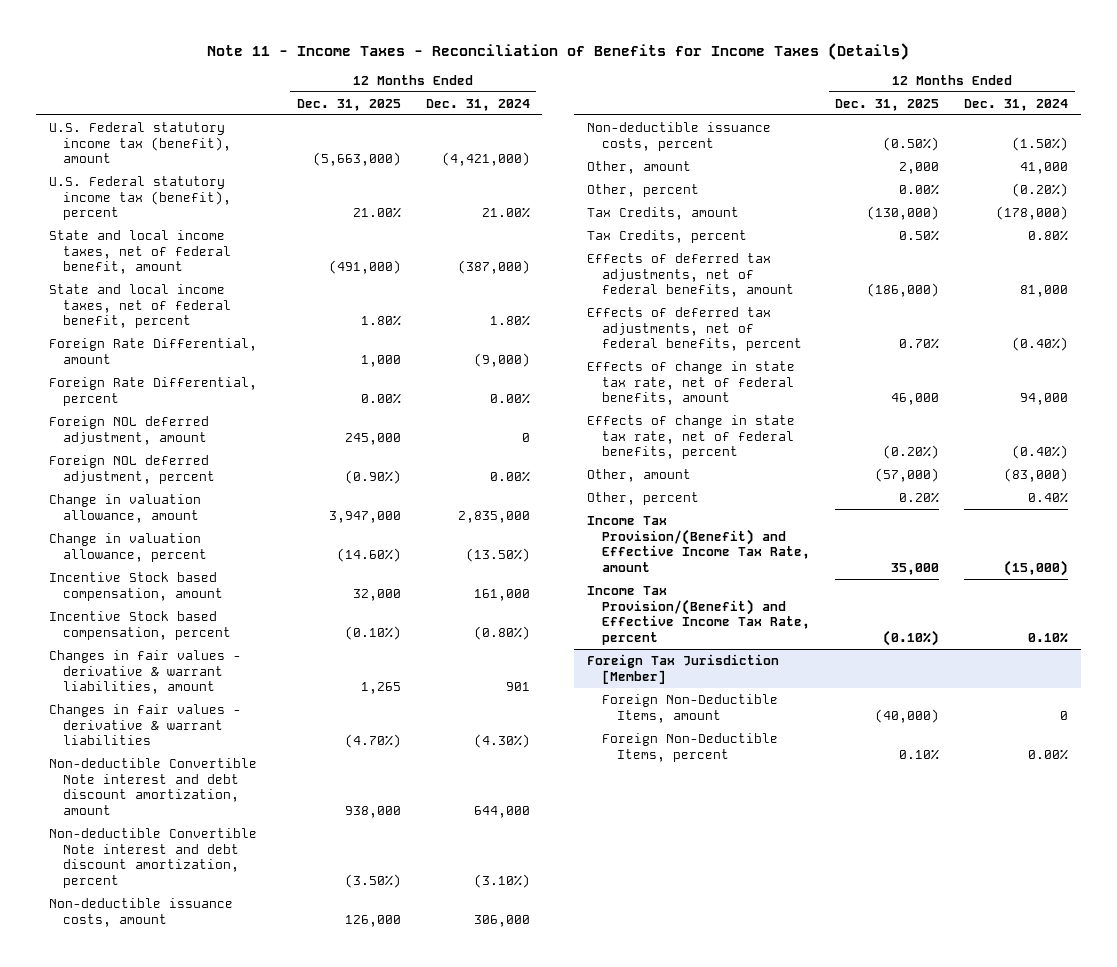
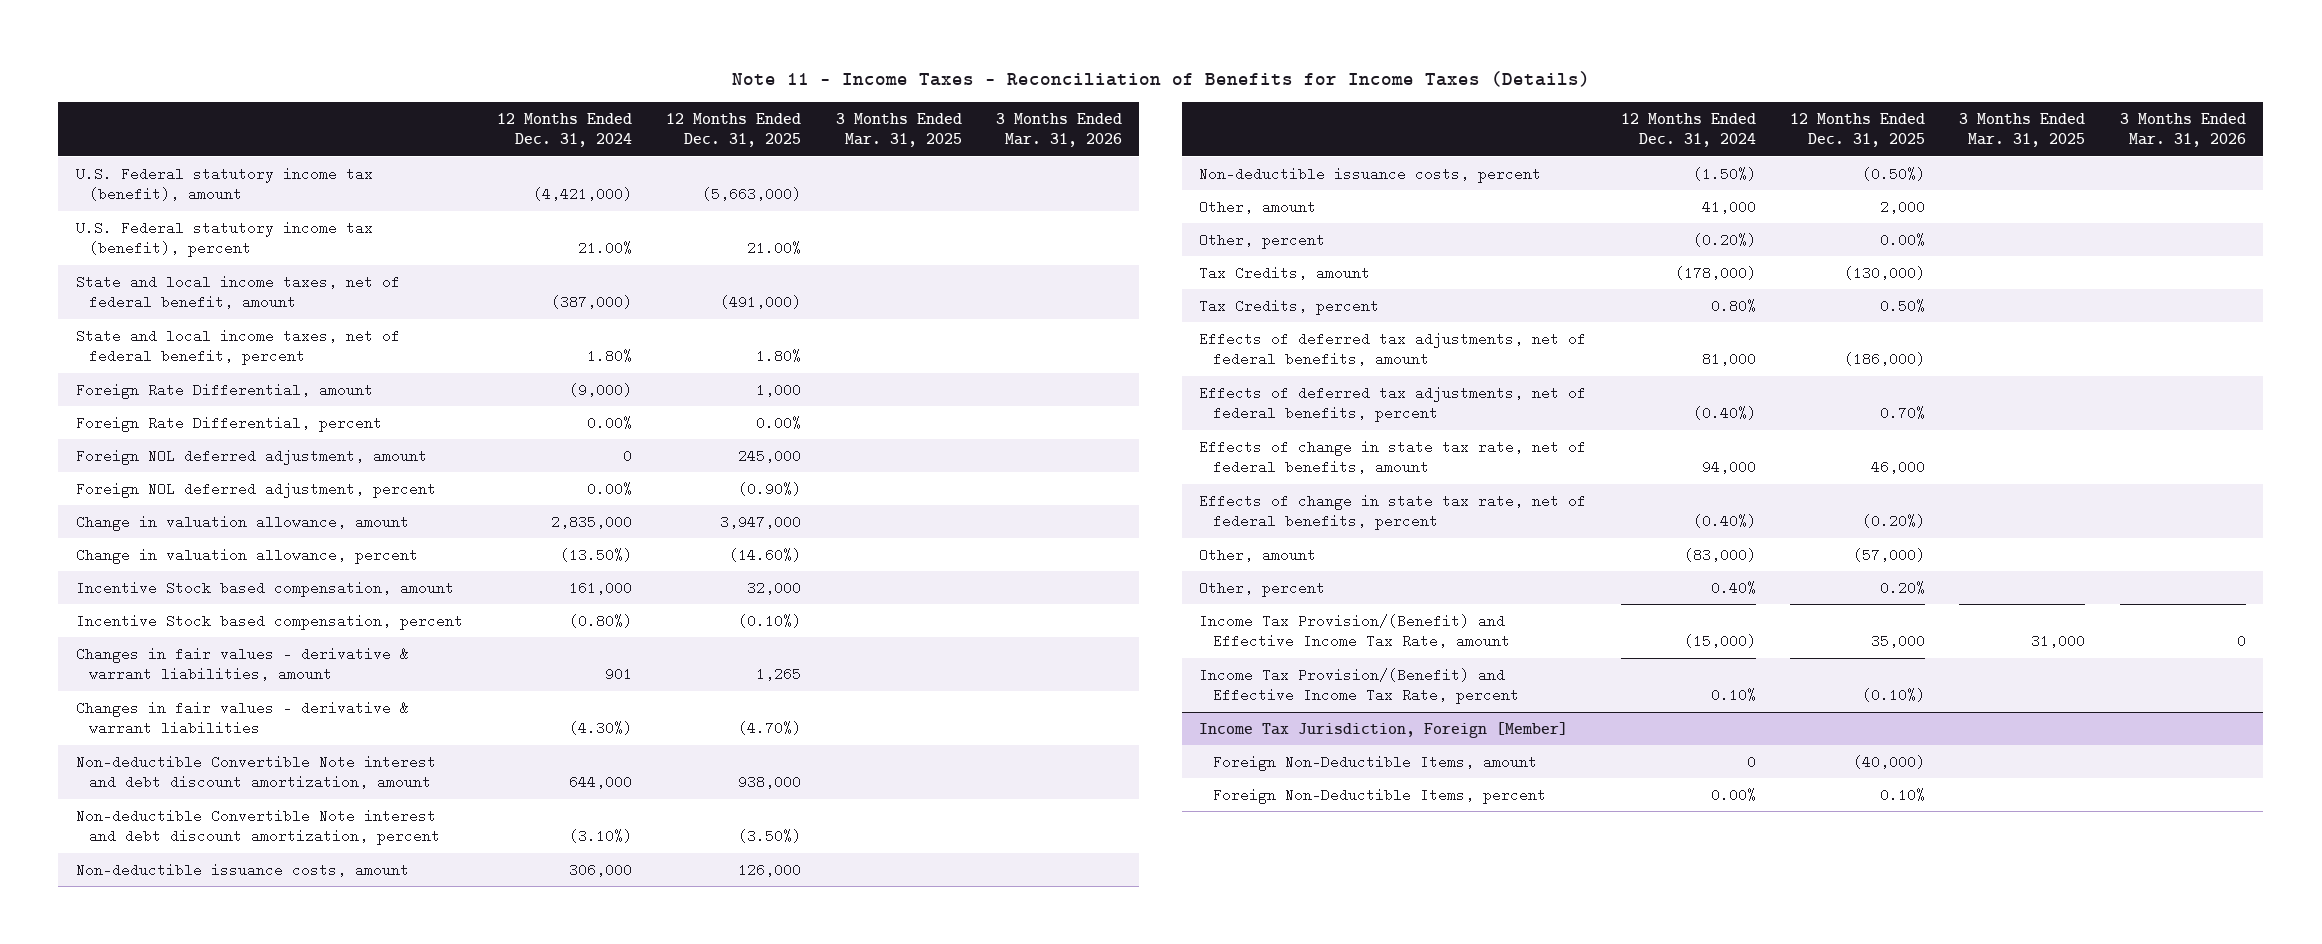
- | 12 Months Ended Dec. 31, 2025 | 12 Months Ended Dec. 31, 2024
+ | 12 Months Ended Dec. 31, 2024 | 12 Months Ended Dec. 31, 2025 | 3 Months Ended Mar. 31, 2025 | 3 Months Ended Mar. 31, 2026
- Foreign Tax Jurisdiction [Member]
+ Income Tax Jurisdiction, Foreign [Member]

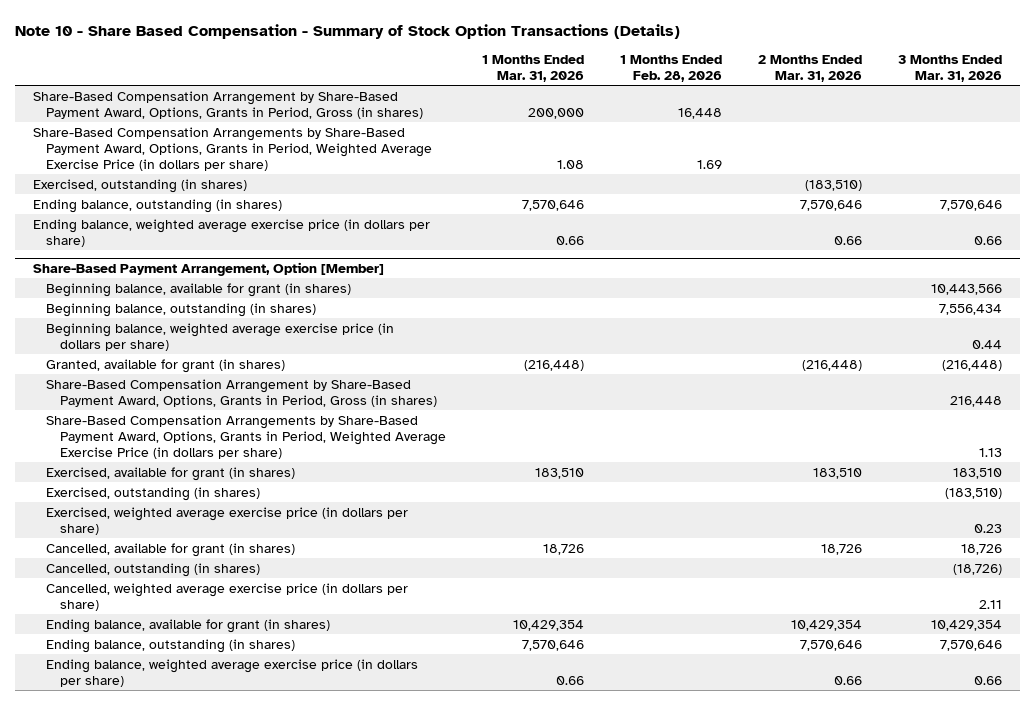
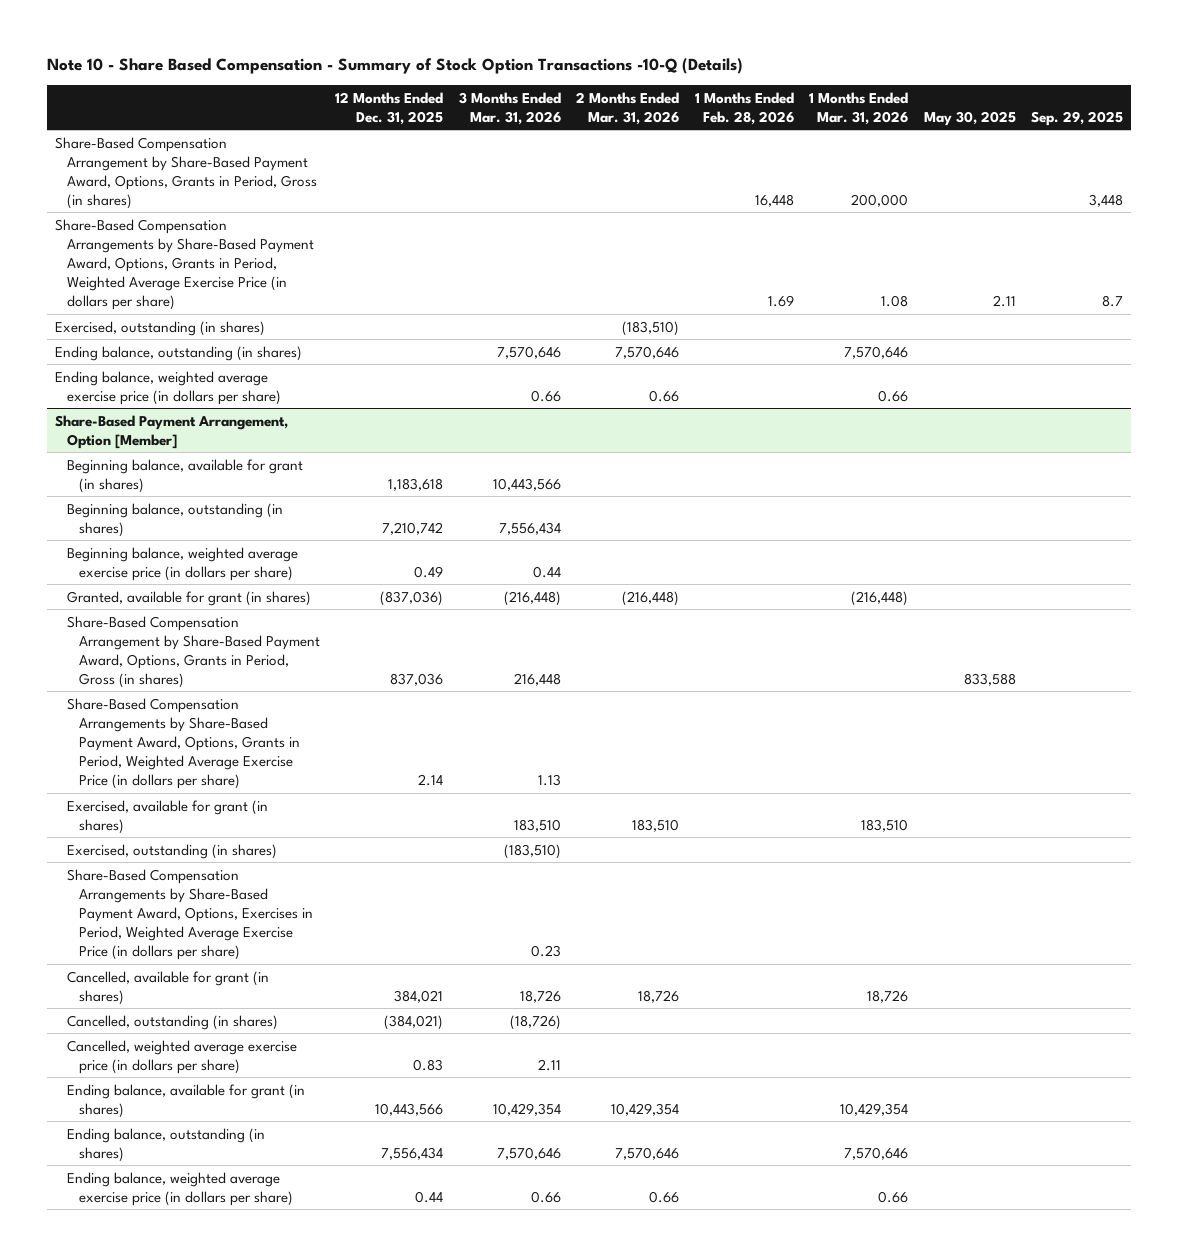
- Note 10 - Share Based Compensation - Summary of Stock Option Transactions (Details)
+ Note 10 - Share Based Compensation - Summary of Stock Option Transactions -10-Q (Details)
- | 1 Months Ended Mar. 31, 2026 | 1 Months Ended Feb. 28, 2026 | 2 Months Ended Mar. 31, 2026 | 3 Months Ended Mar. 31, 2026
+ | 12 Months Ended Dec. 31, 2025 | 3 Months Ended Mar. 31, 2026 | 2 Months Ended Mar. 31, 2026 | 1 Months Ended Feb. 28, 2026 | 1 Months Ended Mar. 31, 2026 | May 30, 2025 | Sep. 29, 2025
@ Share-Based Payment Arrangement, Option [Member]
- Exercised, weighted average exercise price (in dollars per share) | | | | 0.23
+ Share-Based Compensation Arrangements by Share-Based Payment Award, Options, Exercises in Period, Weighted Average Exercise Price (in dollars per share) | | 0.23 | | | | |

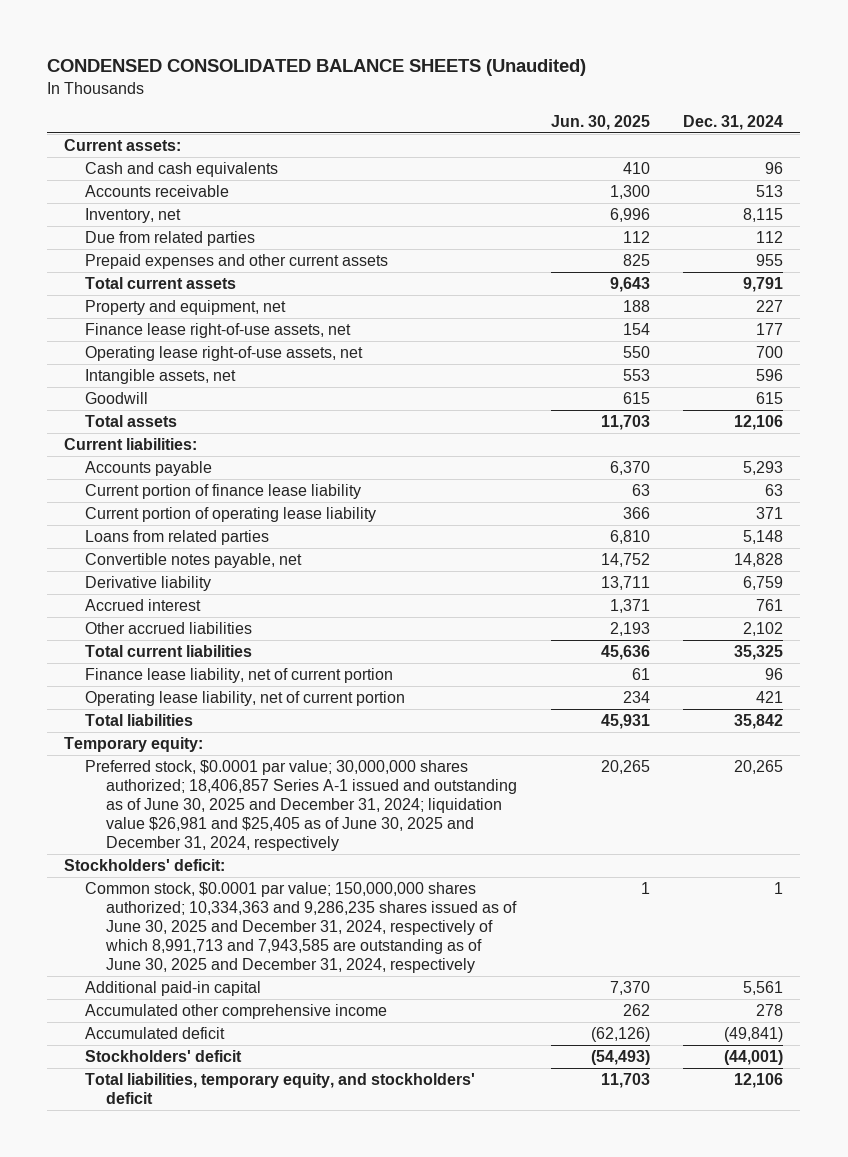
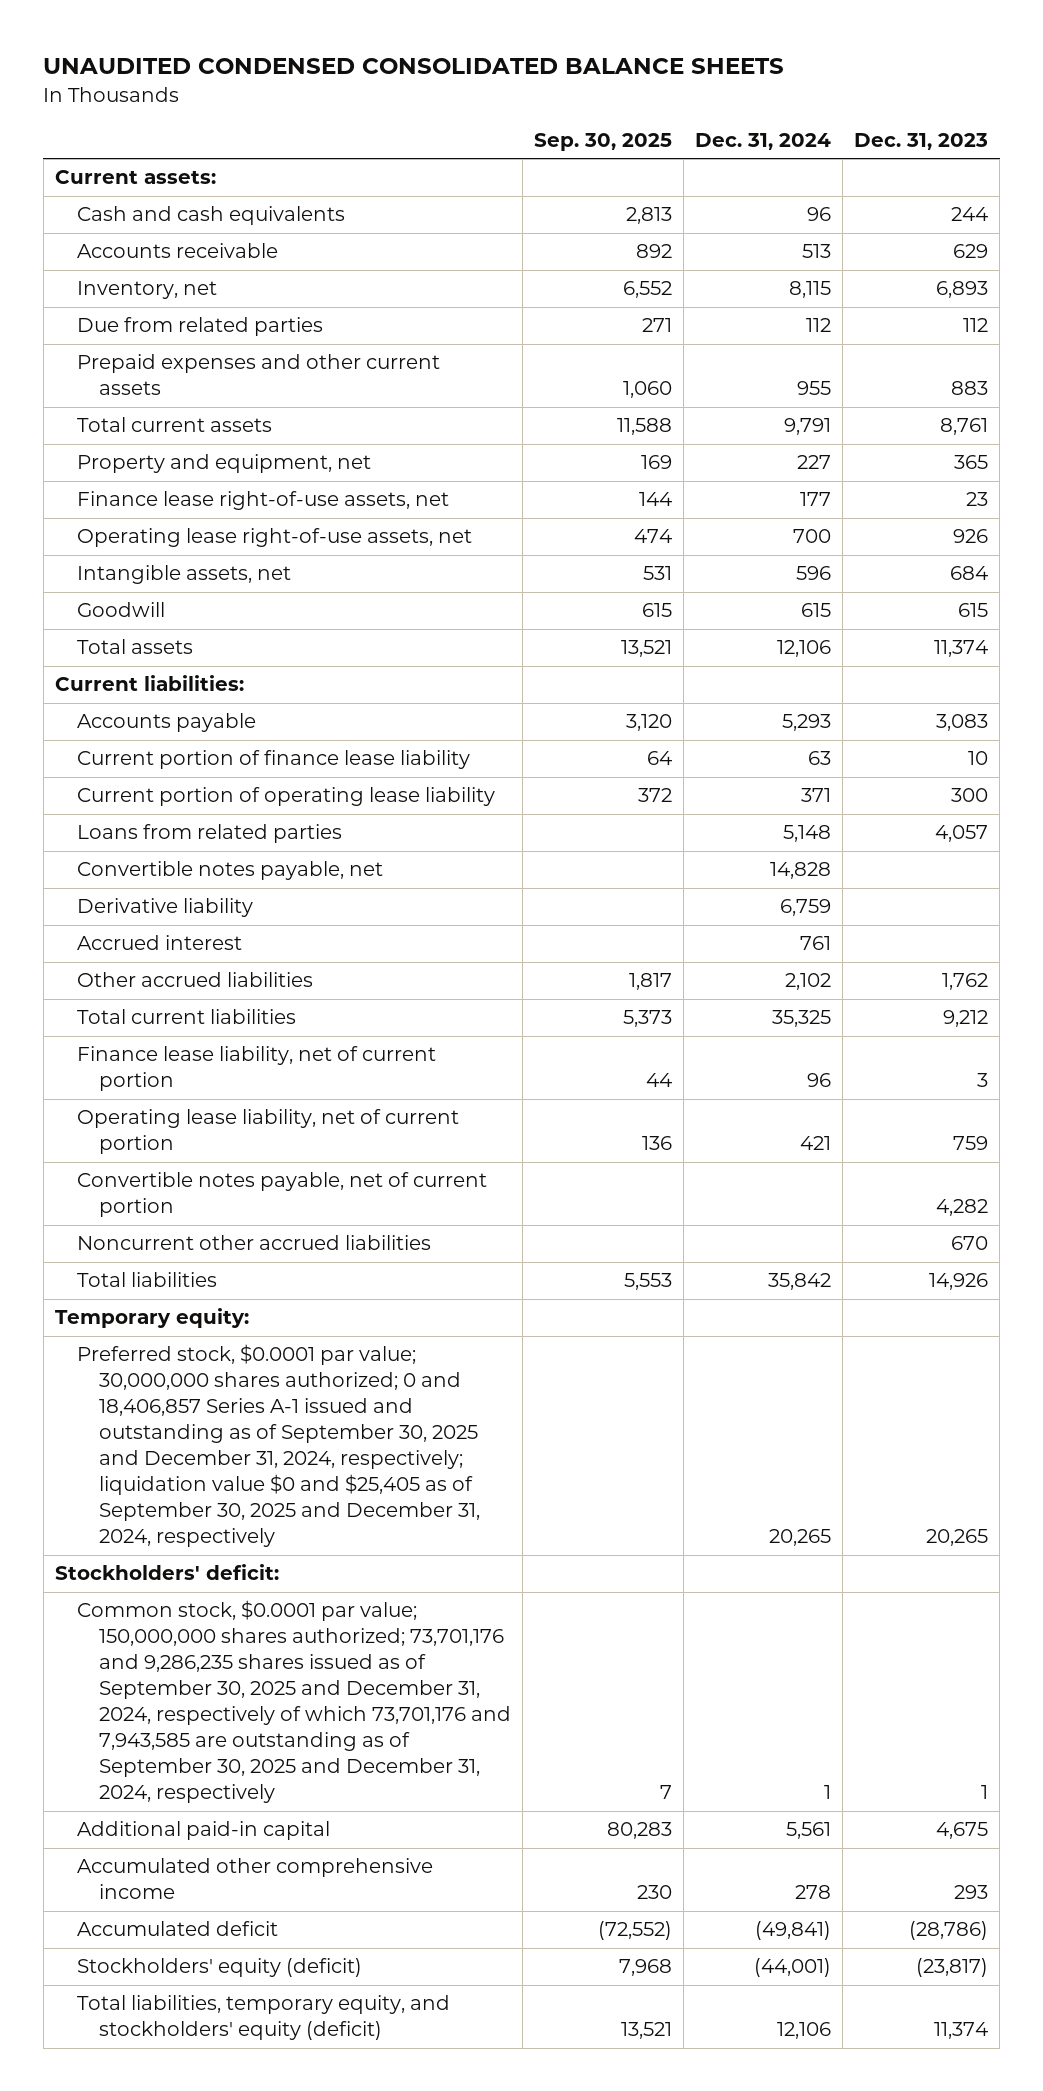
- CONDENSED CONSOLIDATED BALANCE SHEETS (Unaudited)
+ UNAUDITED CONDENSED CONSOLIDATED BALANCE SHEETS
- | Jun. 30, 2025 | Dec. 31, 2024
+ | Sep. 30, 2025 | Dec. 31, 2024 | Dec. 31, 2023
+ Convertible notes payable, net of current portion | | | 4,282
+ Noncurrent other accrued liabilities | | | 670
- Preferred stock, $0.0001 par value; 30,000,000 shares authorized; 18,406,857 Series A-1 issued and outstanding as of June 30, 2025 and December 31, 2024; liquidation value $26,981 and $25,405 as of June 30, 2025 and December 31, 2024, respectively | 20,265 | 20,265
+ Preferred stock, $0.0001 par value; 30,000,000 shares authorized; 0 and 18,406,857 Series A-1 issued and outstanding as of September 30, 2025 and December 31, 2024, respectively; liquidation value $0 and $25,405 as of September 30, 2025 and December 31, 2024, respectively | | 20,265 | 20,265
- Common stock, $0.0001 par value; 150,000,000 shares authorized; 10,334,363 and 9,286,235 shares issued as of June 30, 2025 and December 31, 2024, respectively of which 8,991,713 and 7,943,585 are outstanding as of June 30, 2025 and December 31, 2024, respectively | 1 | 1
+ Common stock, $0.0001 par value; 150,000,000 shares authorized; 73,701,176 and 9,286,235 shares issued as of September 30, 2025 and December 31, 2024, respectively of which 73,701,176 and 7,943,585 are outstanding as of September 30, 2025 and December 31, 2024, respectively | 7 | 1 | 1
- Stockholders' deficit | (54,493) | (44,001)
- Total liabilities, temporary equity, and stockholders' deficit | 11,703 | 12,106
+ Stockholders' equity (deficit) | 7,968 | (44,001) | (23,817)
+ Total liabilities, temporary equity, and stockholders' equity (deficit) | 13,521 | 12,106 | 11,374

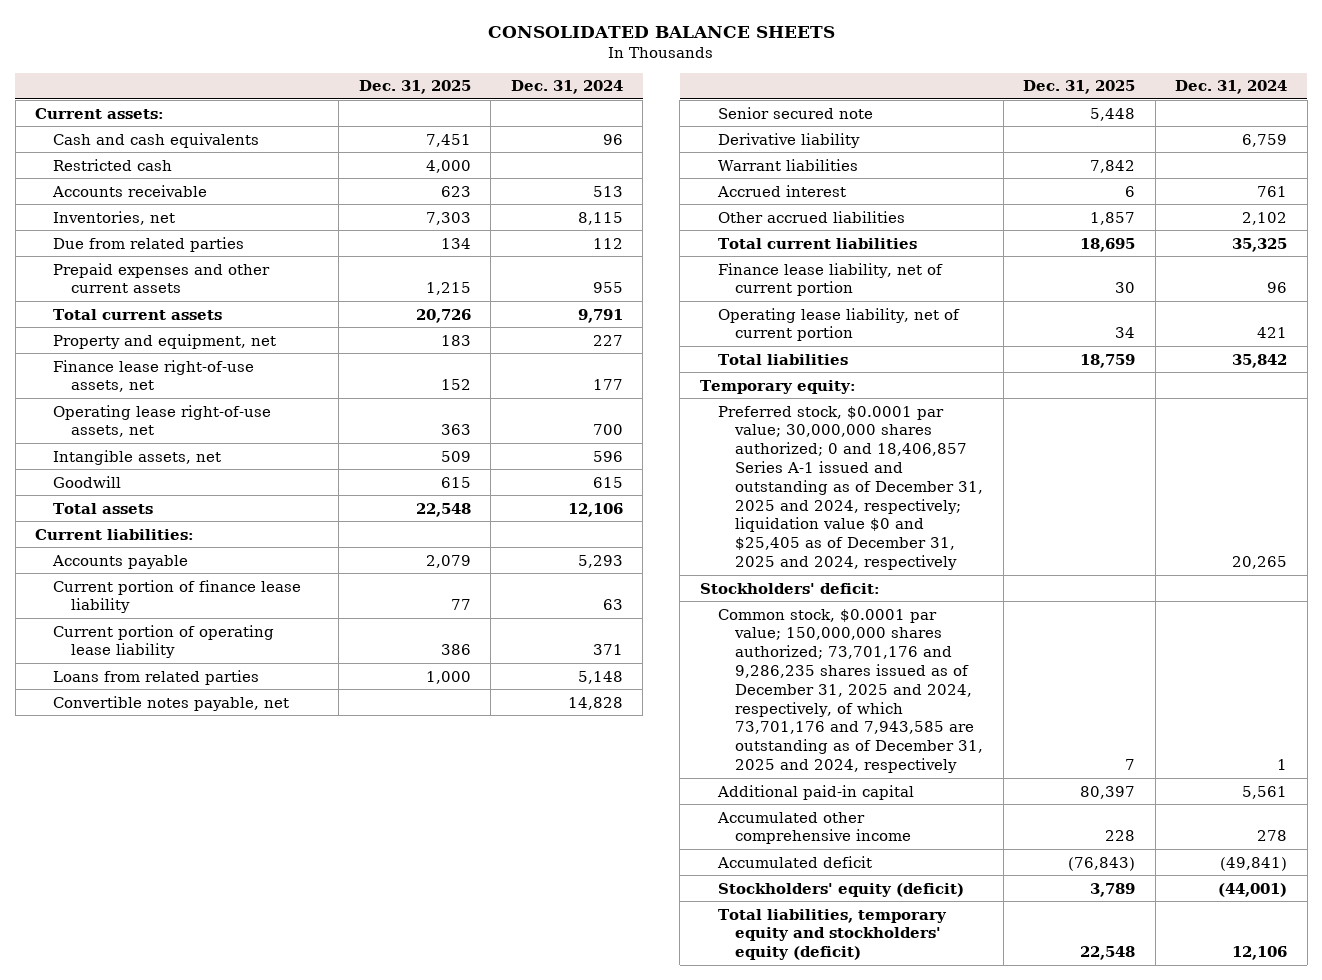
- UNAUDITED CONDENSED CONSOLIDATED BALANCE SHEETS
+ CONSOLIDATED BALANCE SHEETS
- | Sep. 30, 2025 | Dec. 31, 2024 | Dec. 31, 2023
+ | Dec. 31, 2025 | Dec. 31, 2024
+ Restricted cash | 4,000 |
- Inventory, net | 6,552 | 8,115 | 6,893
+ Inventories, net | 7,303 | 8,115
+ Senior secured note | 5,448 |
+ Warrant liabilities | 7,842 |
- Convertible notes payable, net of current portion | | | 4,282
- Noncurrent other accrued liabilities | | | 670
- Preferred stock, $0.0001 par value; 30,000,000 shares authorized; 0 and 18,406,857 Series A-1 issued and outstanding as of September 30, 2025 and December 31, 2024, respectively; liquidation value $0 and $25,405 as of September 30, 2025 and December 31, 2024, respectively | | 20,265 | 20,265
+ Preferred stock, $0.0001 par value; 30,000,000 shares authorized; 0 and 18,406,857 Series A-1 issued and outstanding as of December 31, 2025 and 2024, respectively; liquidation value $0 and $25,405 as of December 31, 2025 and 2024, respectively | | 20,265
- Common stock, $0.0001 par value; 150,000,000 shares authorized; 73,701,176 and 9,286,235 shares issued as of September 30, 2025 and December 31, 2024, respectively of which 73,701,176 and 7,943,585 are outstanding as of September 30, 2025 and December 31, 2024, respectively | 7 | 1 | 1
+ Common stock, $0.0001 par value; 150,000,000 shares authorized; 73,701,176 and 9,286,235 shares issued as of December 31, 2025 and 2024, respectively, of which 73,701,176 and 7,943,585 are outstanding as of December 31, 2025 and 2024, respectively | 7 | 1
- Total liabilities, temporary equity, and stockholders' equity (deficit) | 13,521 | 12,106 | 11,374
+ Total liabilities, temporary equity and stockholders' equity (deficit) | 22,548 | 12,106

